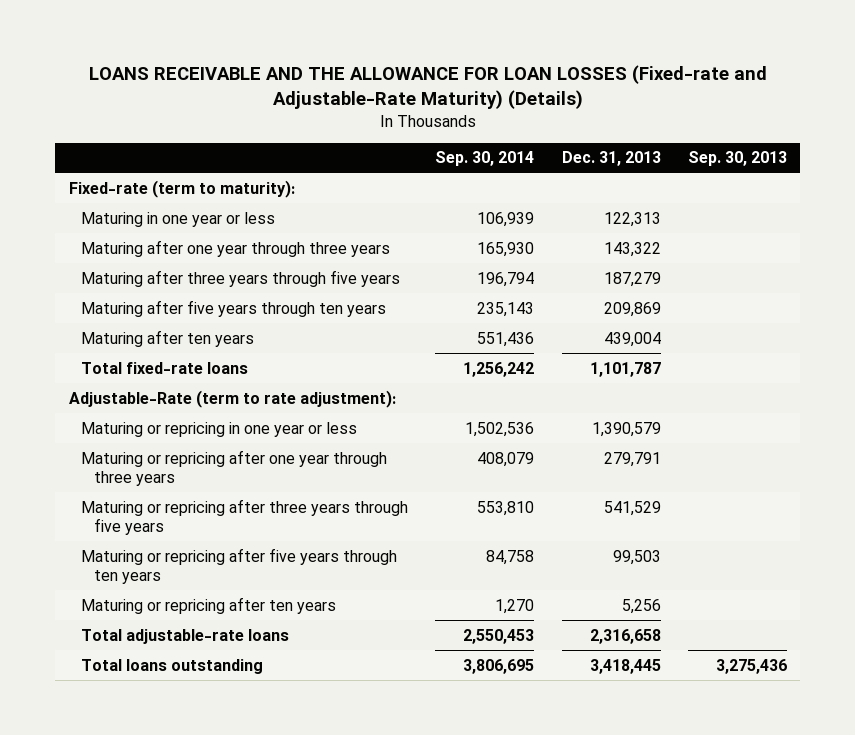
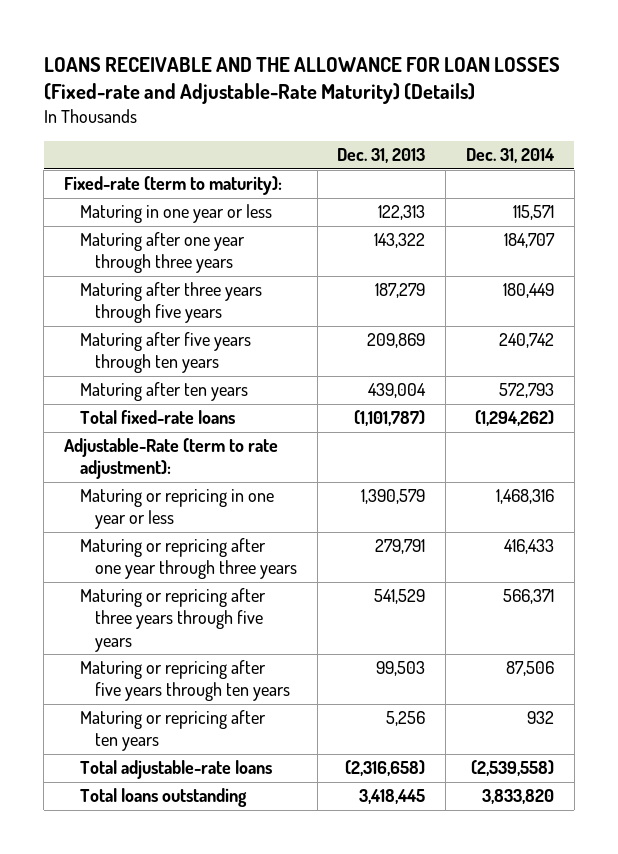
- | Sep. 30, 2014 | Dec. 31, 2013 | Sep. 30, 2013
+ | Dec. 31, 2013 | Dec. 31, 2014
- Total fixed-rate loans | 1,256,242 | 1,101,787 |
+ Total fixed-rate loans | (1,101,787) | (1,294,262)
- Total adjustable-rate loans | 2,550,453 | 2,316,658 |
+ Total adjustable-rate loans | (2,316,658) | (2,539,558)

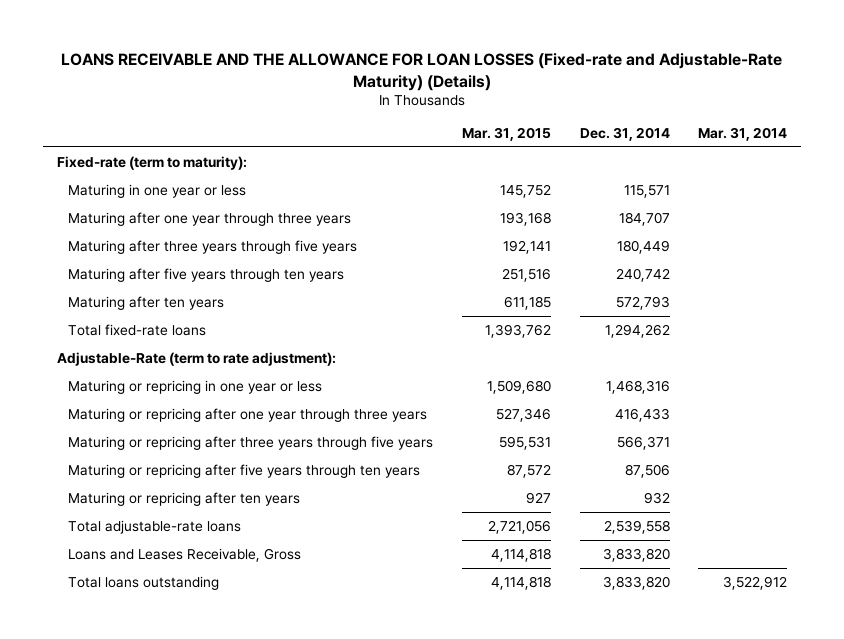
- | Dec. 31, 2013 | Dec. 31, 2014
+ | Mar. 31, 2015 | Dec. 31, 2014 | Mar. 31, 2014
- Total fixed-rate loans | (1,101,787) | (1,294,262)
+ Total fixed-rate loans | 1,393,762 | 1,294,262 |
- Total adjustable-rate loans | (2,316,658) | (2,539,558)
+ Total adjustable-rate loans | 2,721,056 | 2,539,558 |
+ Loans and Leases Receivable, Gross | 4,114,818 | 3,833,820 |

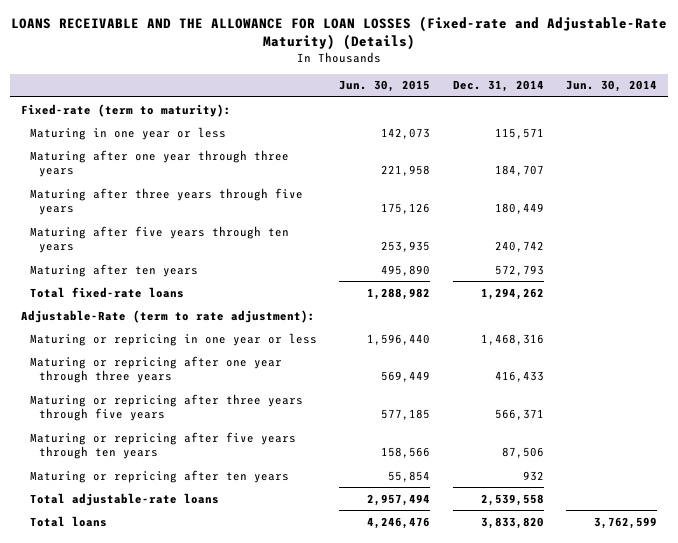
- | Mar. 31, 2015 | Dec. 31, 2014 | Mar. 31, 2014
+ | Jun. 30, 2015 | Dec. 31, 2014 | Jun. 30, 2014
- Loans and Leases Receivable, Gross | 4,114,818 | 3,833,820 |
- Total loans outstanding | 4,114,818 | 3,833,820 | 3,522,912
+ Total loans | 4,246,476 | 3,833,820 | 3,762,599

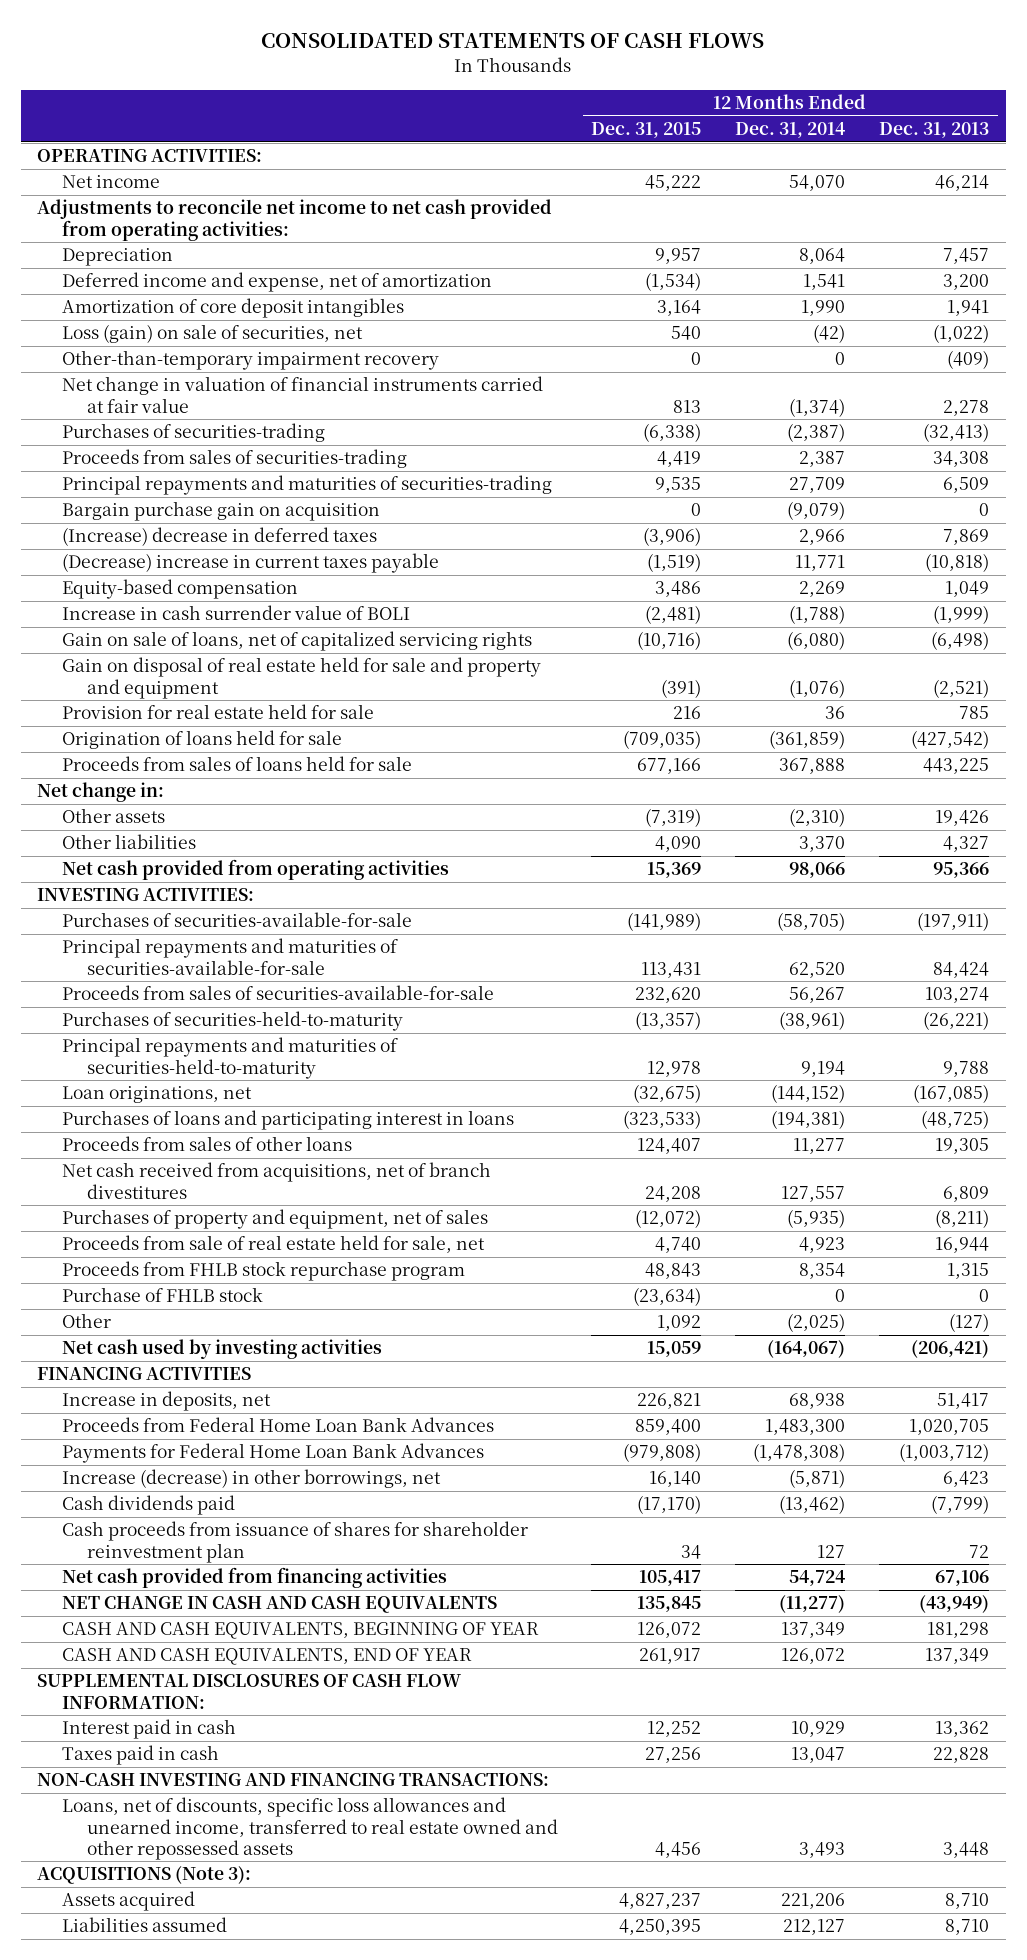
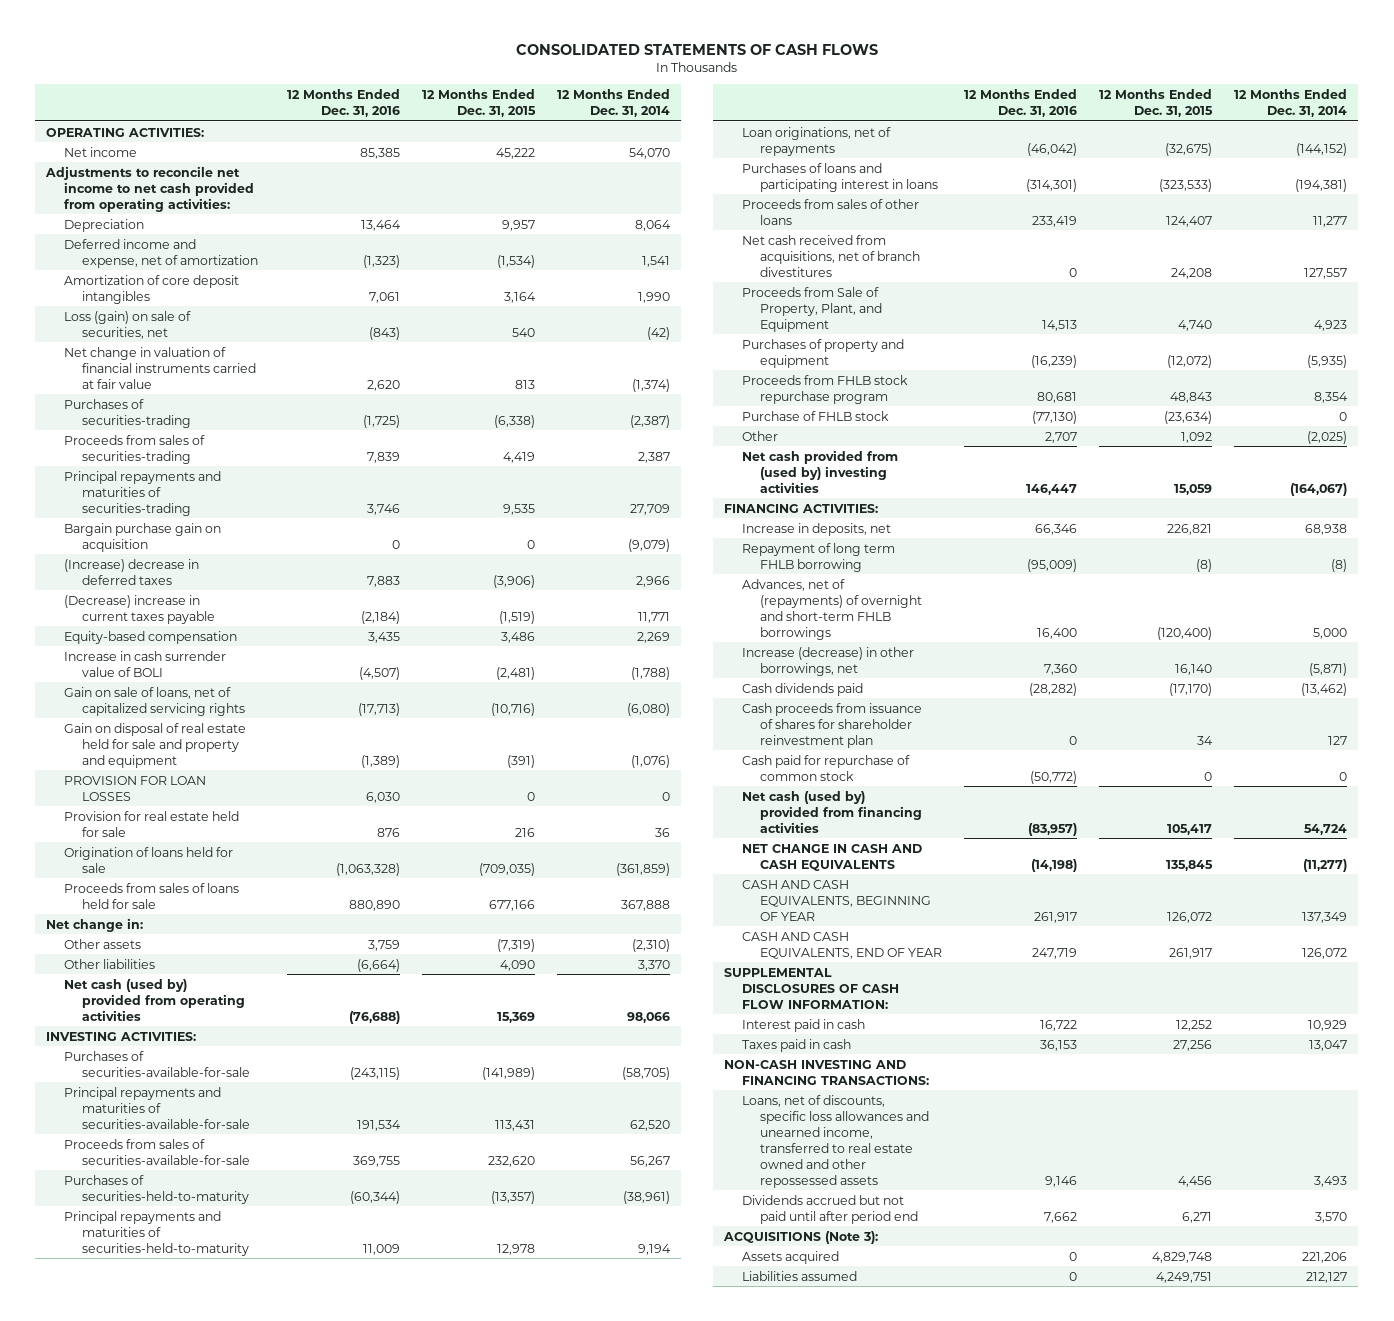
- | 12 Months Ended Dec. 31, 2015 | 12 Months Ended Dec. 31, 2014 | 12 Months Ended Dec. 31, 2013
+ | 12 Months Ended Dec. 31, 2016 | 12 Months Ended Dec. 31, 2015 | 12 Months Ended Dec. 31, 2014
- Other-than-temporary impairment recovery | 0 | 0 | (409)
+ PROVISION FOR LOAN LOSSES | 6,030 | 0 | 0
- Net cash provided from operating activities | 15,369 | 98,066 | 95,366
+ Net cash (used by) provided from operating activities | (76,688) | 15,369 | 98,066
- Loan originations, net | (32,675) | (144,152) | (167,085)
+ Loan originations, net of repayments | (46,042) | (32,675) | (144,152)
- Purchases of property and equipment, net of sales | (12,072) | (5,935) | (8,211)
- Proceeds from sale of real estate held for sale, net | 4,740 | 4,923 | 16,944
+ Proceeds from Sale of Property, Plant, and Equipment | 14,513 | 4,740 | 4,923
+ Purchases of property and equipment | (16,239) | (12,072) | (5,935)
- Net cash used by investing activities | 15,059 | (164,067) | (206,421)
- FINANCING ACTIVITIES
+ Net cash provided from (used by) investing activities | 146,447 | 15,059 | (164,067)
+ FINANCING ACTIVITIES:
- Proceeds from Federal Home Loan Bank Advances | 859,400 | 1,483,300 | 1,020,705
- Payments for Federal Home Loan Bank Advances | (979,808) | (1,478,308) | (1,003,712)
+ Repayment of long term FHLB borrowing | (95,009) | (8) | (8)
+ Advances, net of (repayments) of overnight and short-term FHLB borrowings | 16,400 | (120,400) | 5,000
- Net cash provided from financing activities | 105,417 | 54,724 | 67,106
+ Cash paid for repurchase of common stock | (50,772) | 0 | 0
+ Net cash (used by) provided from financing activities | (83,957) | 105,417 | 54,724
+ Dividends accrued but not paid until after period end | 7,662 | 6,271 | 3,570
- Assets acquired | 4,827,237 | 221,206 | 8,710
- Liabilities assumed | 4,250,395 | 212,127 | 8,710
+ Assets acquired | 0 | 4,829,748 | 221,206
+ Liabilities assumed | 0 | 4,249,751 | 212,127

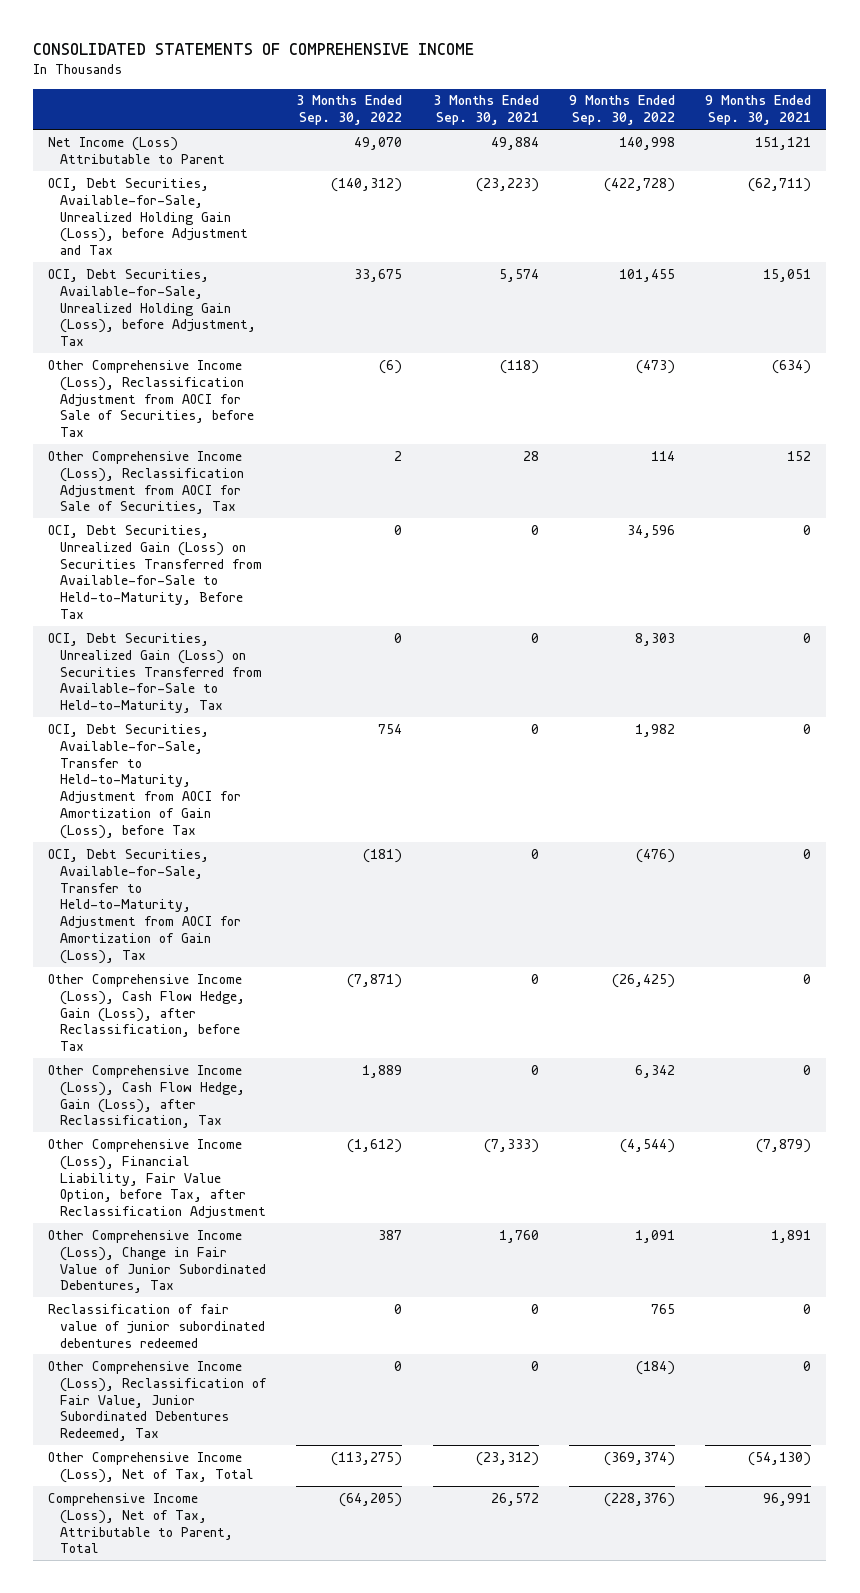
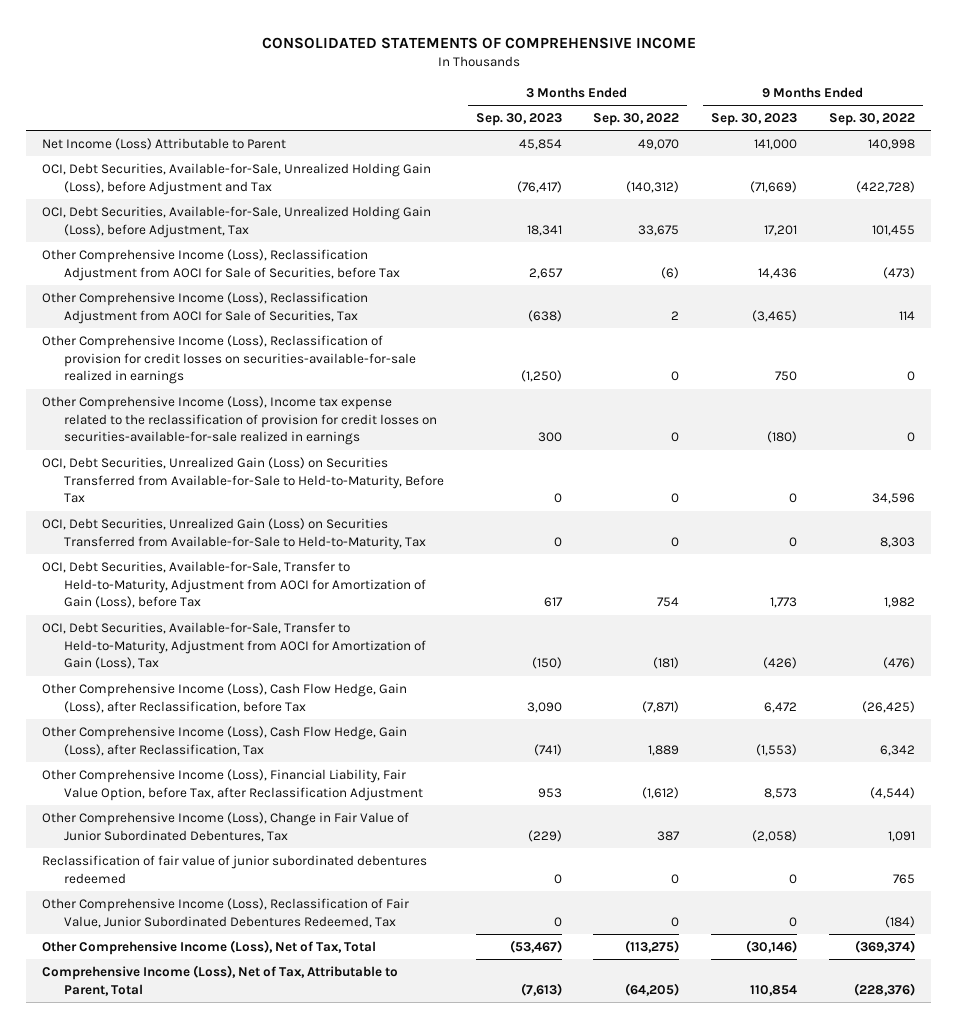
- | 3 Months Ended Sep. 30, 2022 | 3 Months Ended Sep. 30, 2021 | 9 Months Ended Sep. 30, 2022 | 9 Months Ended Sep. 30, 2021
+ | 3 Months Ended Sep. 30, 2023 | 3 Months Ended Sep. 30, 2022 | 9 Months Ended Sep. 30, 2023 | 9 Months Ended Sep. 30, 2022
+ Other Comprehensive Income (Loss), Reclassification of provision for credit losses on securities-available-for-sale realized in earnings | (1,250) | 0 | 750 | 0
+ Other Comprehensive Income (Loss), Income tax expense related to the reclassification of provision for credit losses on securities-available-for-sale realized in earnings | 300 | 0 | (180) | 0

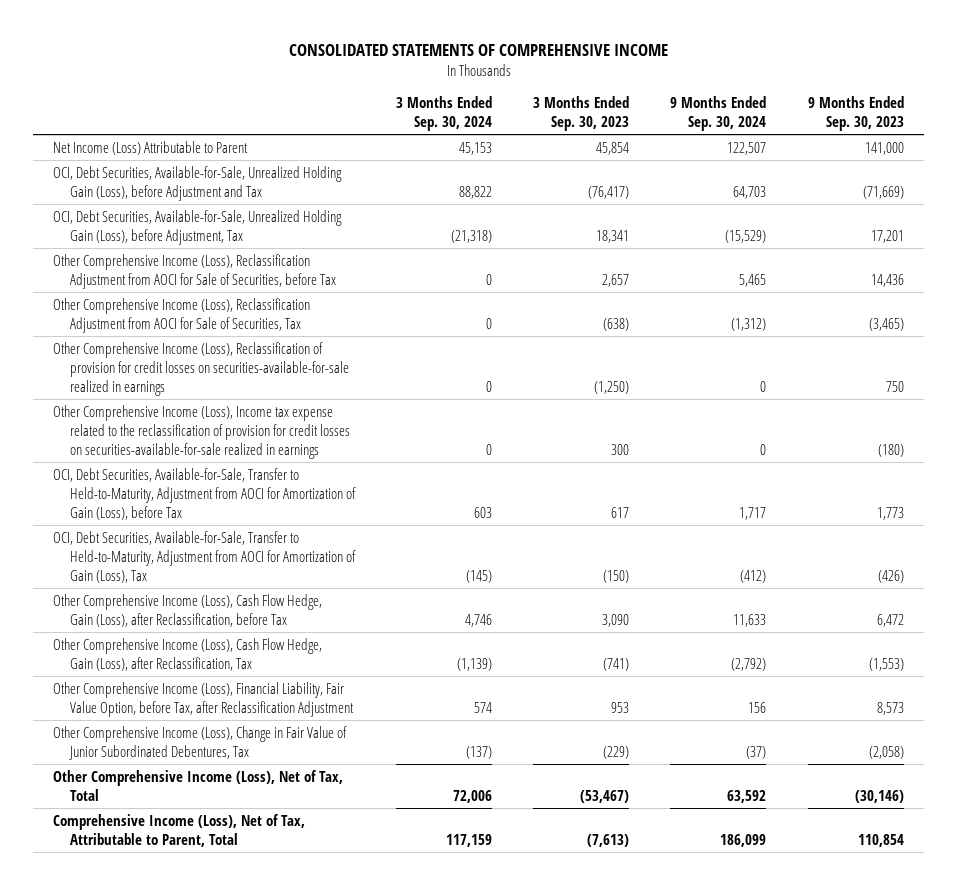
- | 3 Months Ended Sep. 30, 2023 | 3 Months Ended Sep. 30, 2022 | 9 Months Ended Sep. 30, 2023 | 9 Months Ended Sep. 30, 2022
+ | 3 Months Ended Sep. 30, 2024 | 3 Months Ended Sep. 30, 2023 | 9 Months Ended Sep. 30, 2024 | 9 Months Ended Sep. 30, 2023
- OCI, Debt Securities, Unrealized Gain (Loss) on Securities Transferred from Available-for-Sale to Held-to-Maturity, Before Tax | 0 | 0 | 0 | 34,596
- OCI, Debt Securities, Unrealized Gain (Loss) on Securities Transferred from Available-for-Sale to Held-to-Maturity, Tax | 0 | 0 | 0 | 8,303
- Reclassification of fair value of junior subordinated debentures redeemed | 0 | 0 | 0 | 765
- Other Comprehensive Income (Loss), Reclassification of Fair Value, Junior Subordinated Debentures Redeemed, Tax | 0 | 0 | 0 | (184)

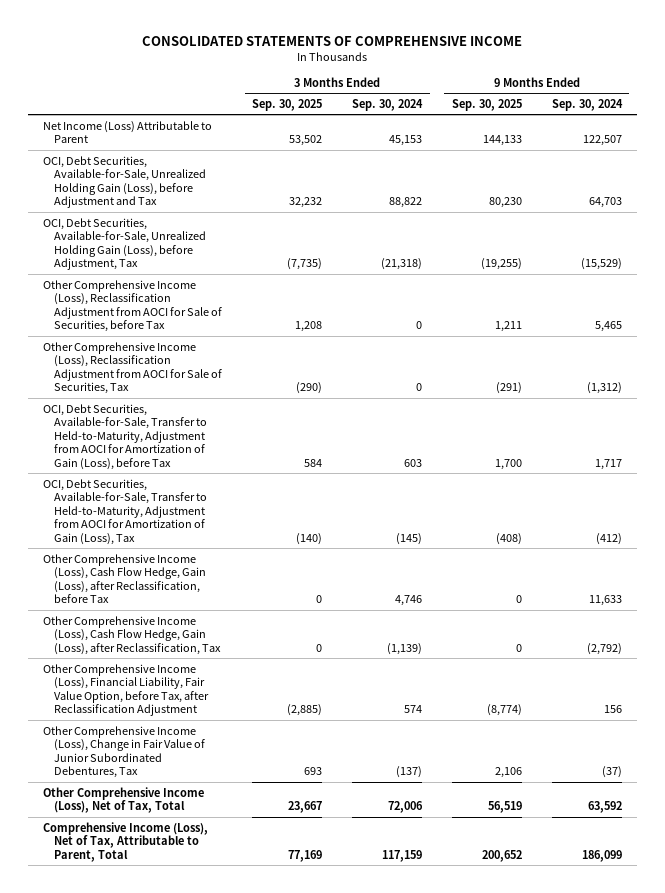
- | 3 Months Ended Sep. 30, 2024 | 3 Months Ended Sep. 30, 2023 | 9 Months Ended Sep. 30, 2024 | 9 Months Ended Sep. 30, 2023
+ | 3 Months Ended Sep. 30, 2025 | 3 Months Ended Sep. 30, 2024 | 9 Months Ended Sep. 30, 2025 | 9 Months Ended Sep. 30, 2024
- Other Comprehensive Income (Loss), Reclassification of provision for credit losses on securities-available-for-sale realized in earnings | 0 | (1,250) | 0 | 750
- Other Comprehensive Income (Loss), Income tax expense related to the reclassification of provision for credit losses on securities-available-for-sale realized in earnings | 0 | 300 | 0 | (180)

